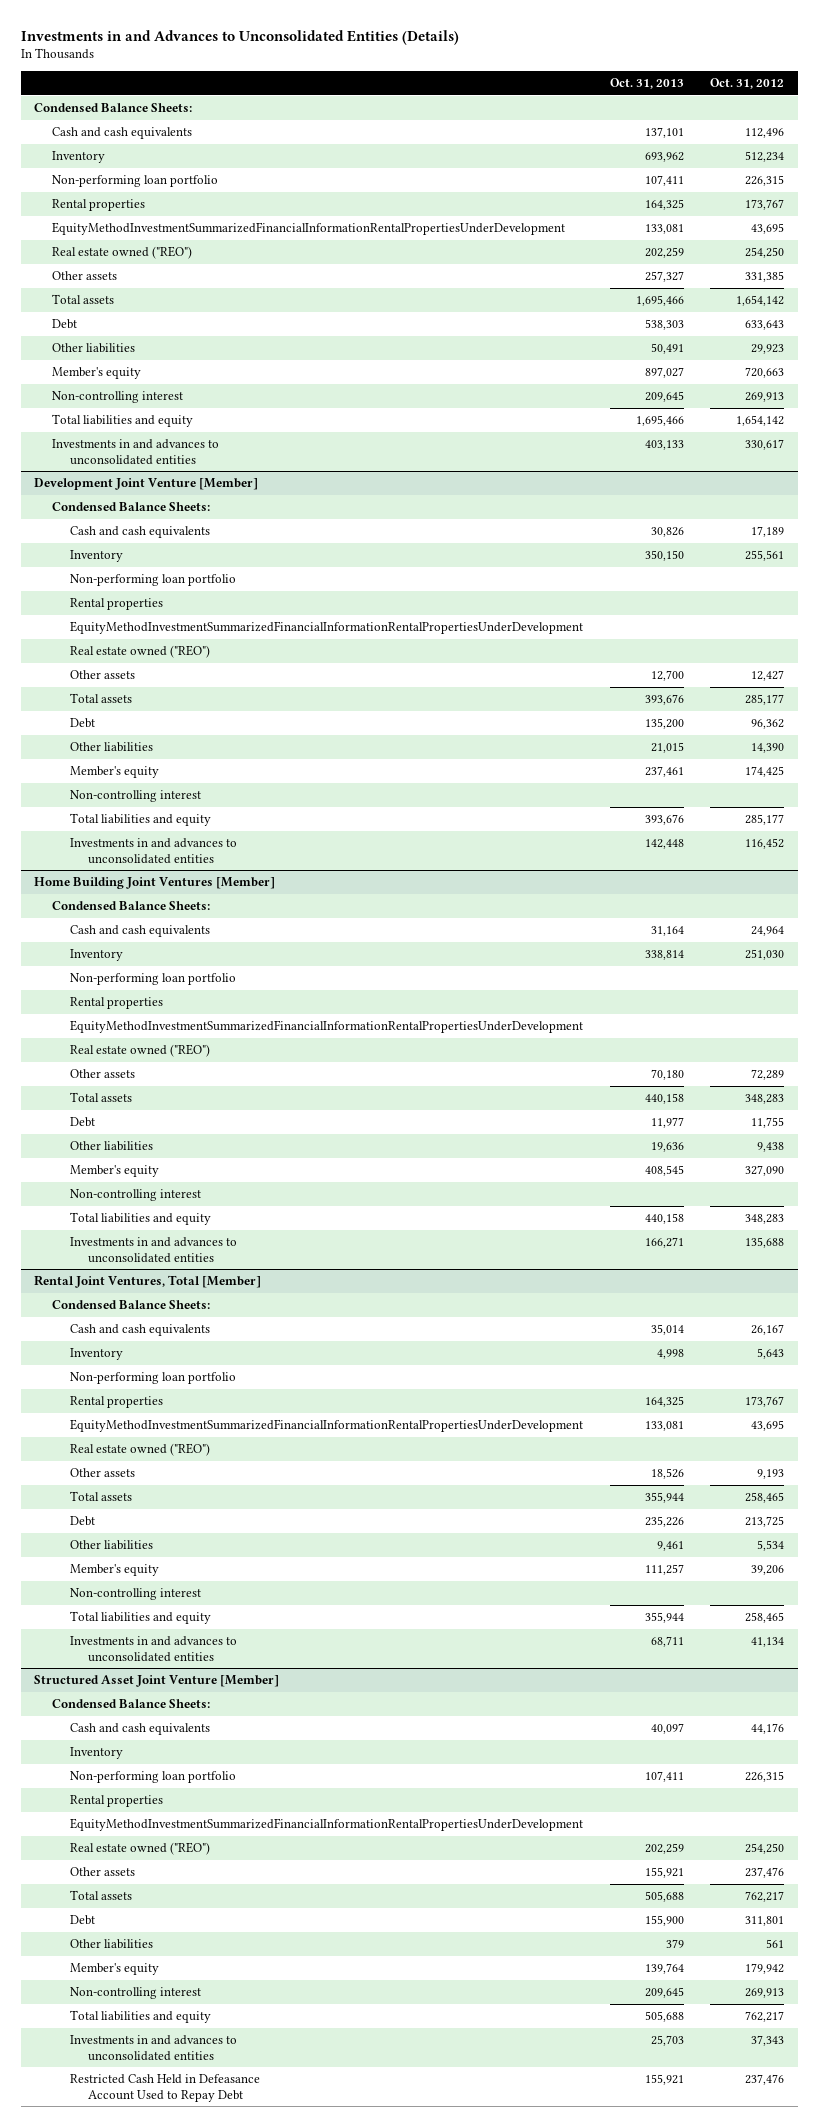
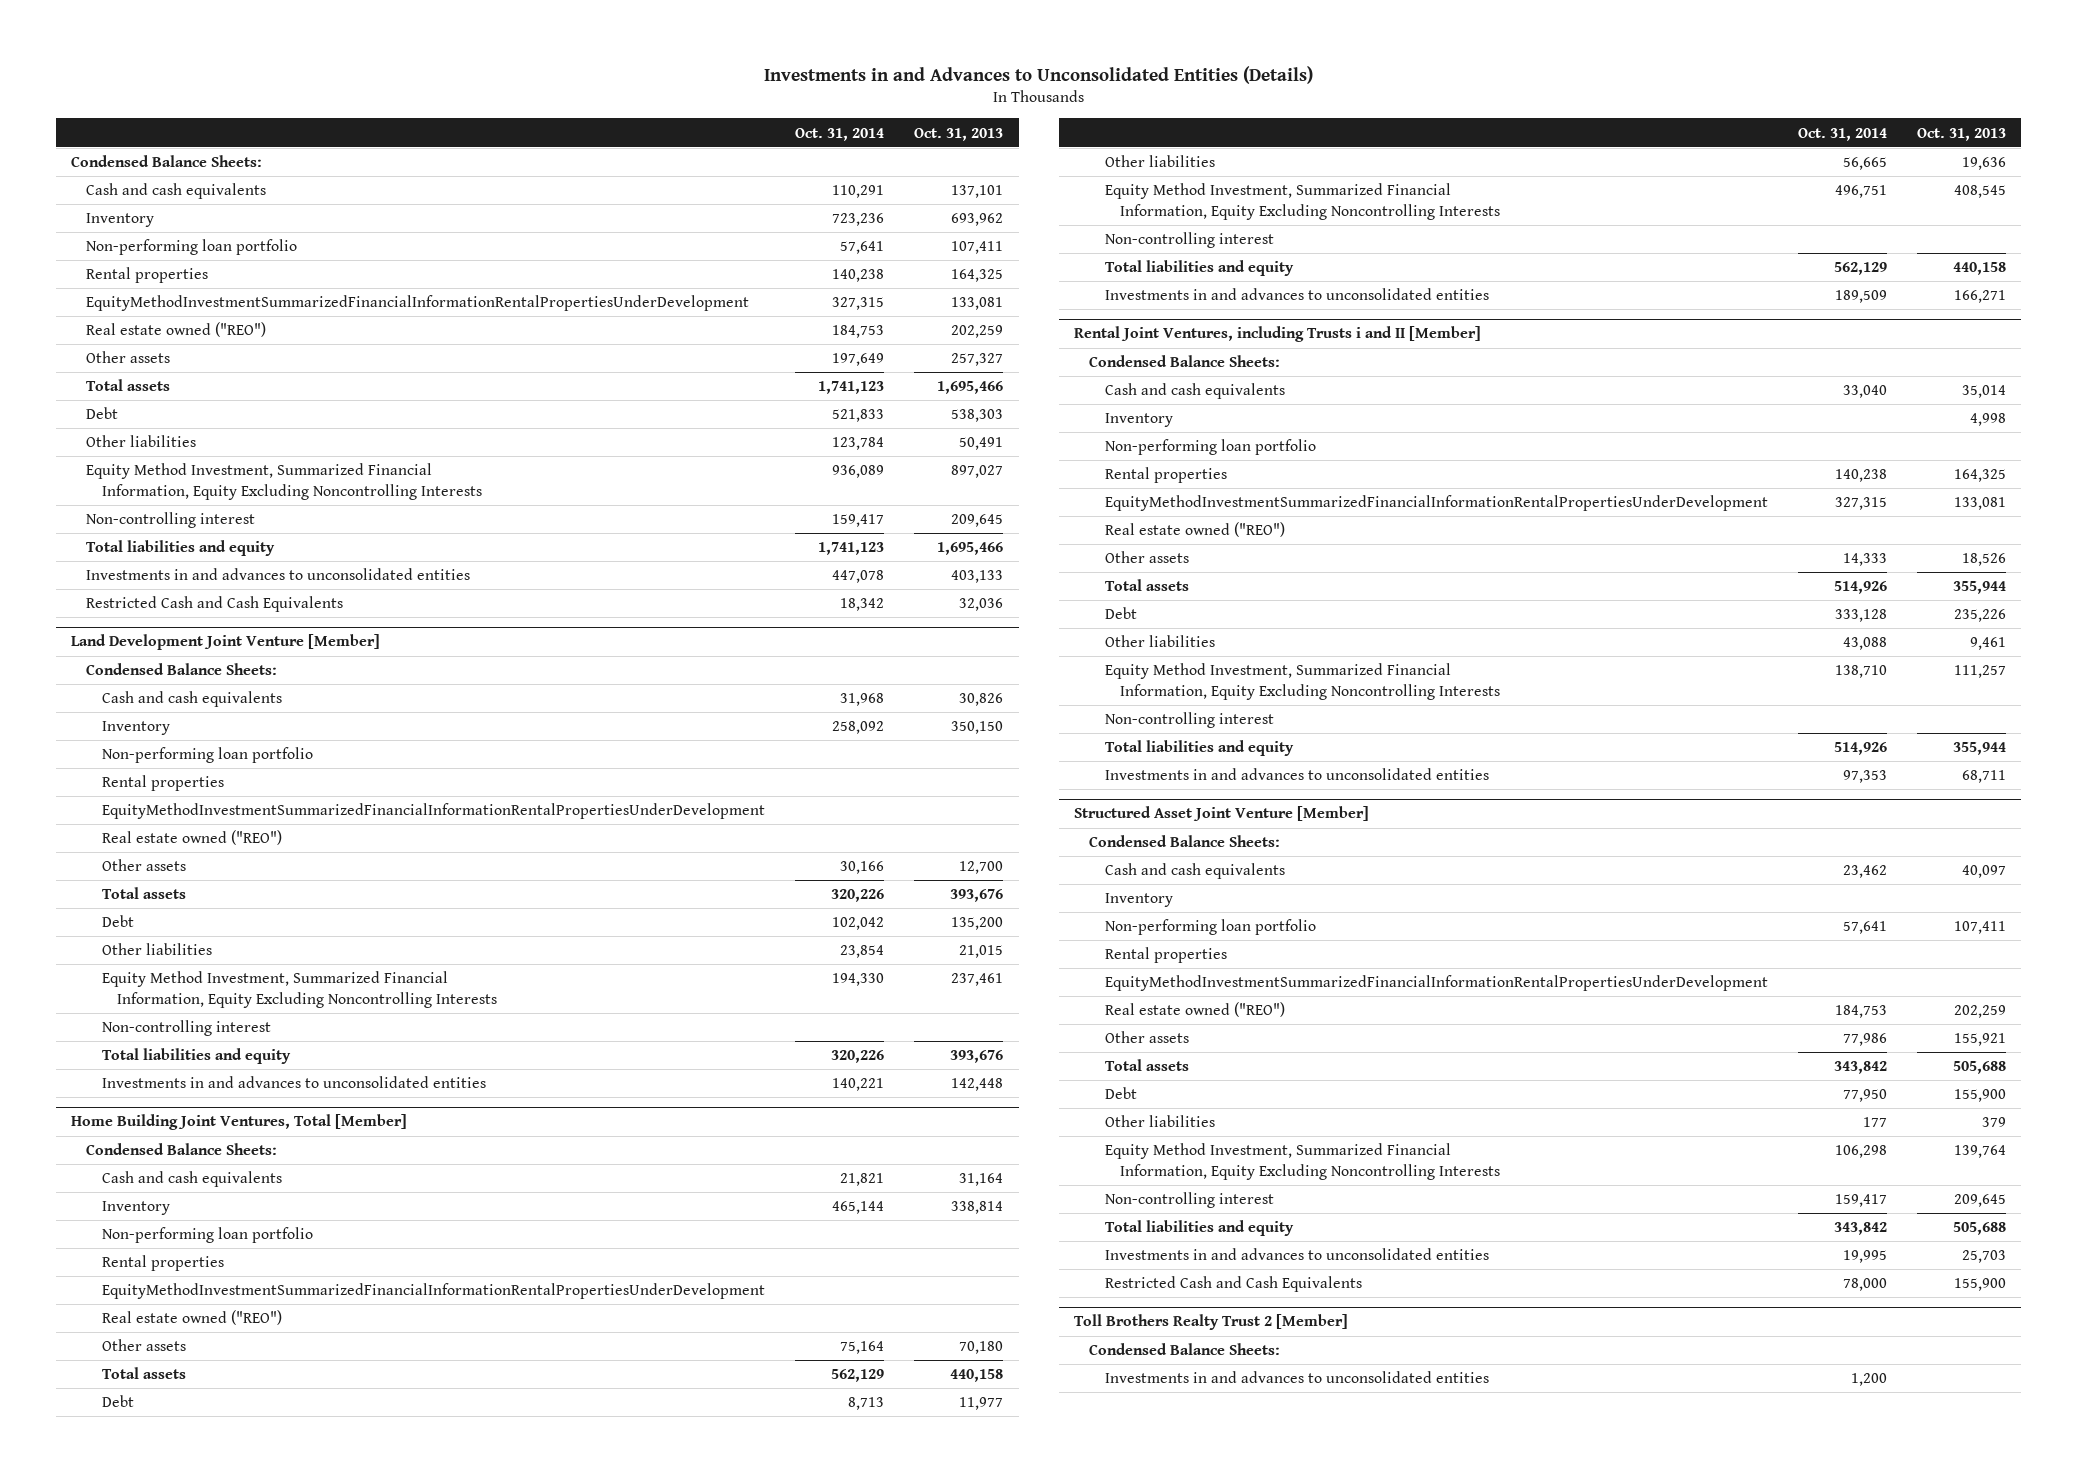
- | Oct. 31, 2013 | Oct. 31, 2012
+ | Oct. 31, 2014 | Oct. 31, 2013
- Member's equity | 897,027 | 720,663
+ Equity Method Investment, Summarized Financial Information, Equity Excluding Noncontrolling Interests | 936,089 | 897,027
- Development Joint Venture [Member]
+ Restricted Cash and Cash Equivalents | 18,342 | 32,036
+ Land Development Joint Venture [Member]
- Member's equity | 237,461 | 174,425
+ Equity Method Investment, Summarized Financial Information, Equity Excluding Noncontrolling Interests | 194,330 | 237,461
- Home Building Joint Ventures [Member]
+ Home Building Joint Ventures, Total [Member]
- Member's equity | 408,545 | 327,090
+ Equity Method Investment, Summarized Financial Information, Equity Excluding Noncontrolling Interests | 496,751 | 408,545
- Rental Joint Ventures, Total [Member]
+ Rental Joint Ventures, including Trusts i and II [Member]
- Member's equity | 111,257 | 39,206
+ Equity Method Investment, Summarized Financial Information, Equity Excluding Noncontrolling Interests | 138,710 | 111,257
@ Structured Asset Joint Venture [Member]
- Member's equity | 139,764 | 179,942
+ Equity Method Investment, Summarized Financial Information, Equity Excluding Noncontrolling Interests | 106,298 | 139,764
- Restricted Cash Held in Defeasance Account Used to Repay Debt | 155,921 | 237,476
+ Restricted Cash and Cash Equivalents | 78,000 | 155,900
+ Toll Brothers Realty Trust 2 [Member]
+ Condensed Balance Sheets:
+ Investments in and advances to unconsolidated entities | 1,200 |

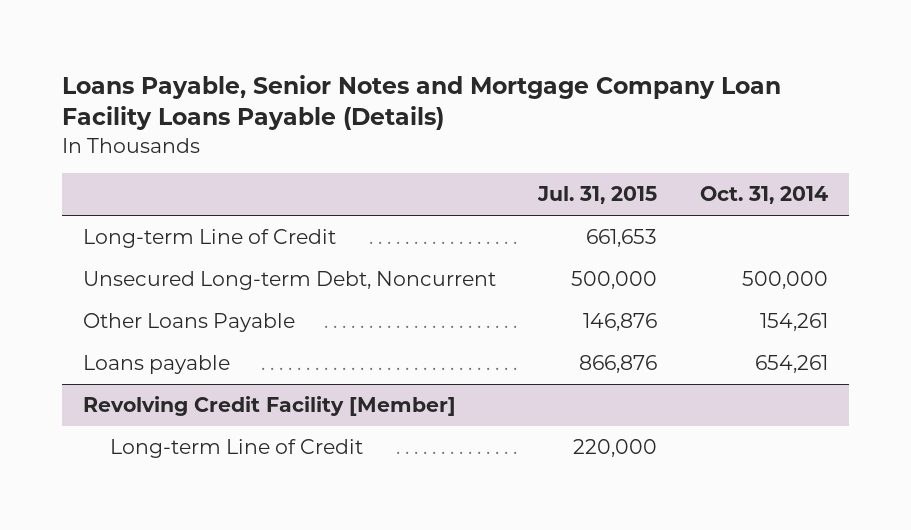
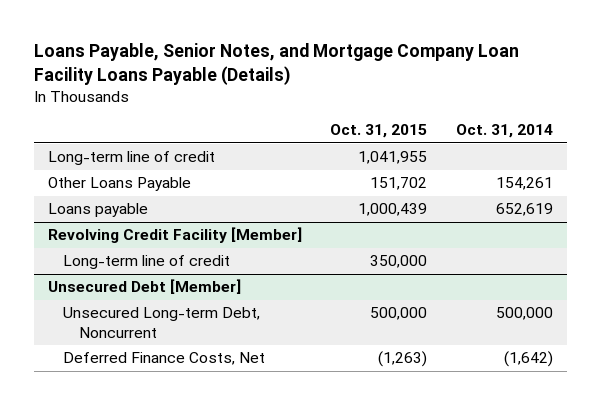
- Loans Payable, Senior Notes and Mortgage Company Loan Facility Loans Payable (Details)
+ Loans Payable, Senior Notes, and Mortgage Company Loan Facility Loans Payable (Details)
- | Jul. 31, 2015 | Oct. 31, 2014
+ | Oct. 31, 2015 | Oct. 31, 2014
- Long-term Line of Credit | 661,653 |
- Unsecured Long-term Debt, Noncurrent | 500,000 | 500,000
+ Long-term line of credit | 1,041,955 |
- Loans payable | 866,876 | 654,261
+ Loans payable | 1,000,439 | 652,619
@ Revolving Credit Facility [Member]
- Long-term Line of Credit | 220,000 |
+ Long-term line of credit | 350,000 |
+ Unsecured Debt [Member]
+ Unsecured Long-term Debt, Noncurrent | 500,000 | 500,000
+ Deferred Finance Costs, Net | (1,263) | (1,642)

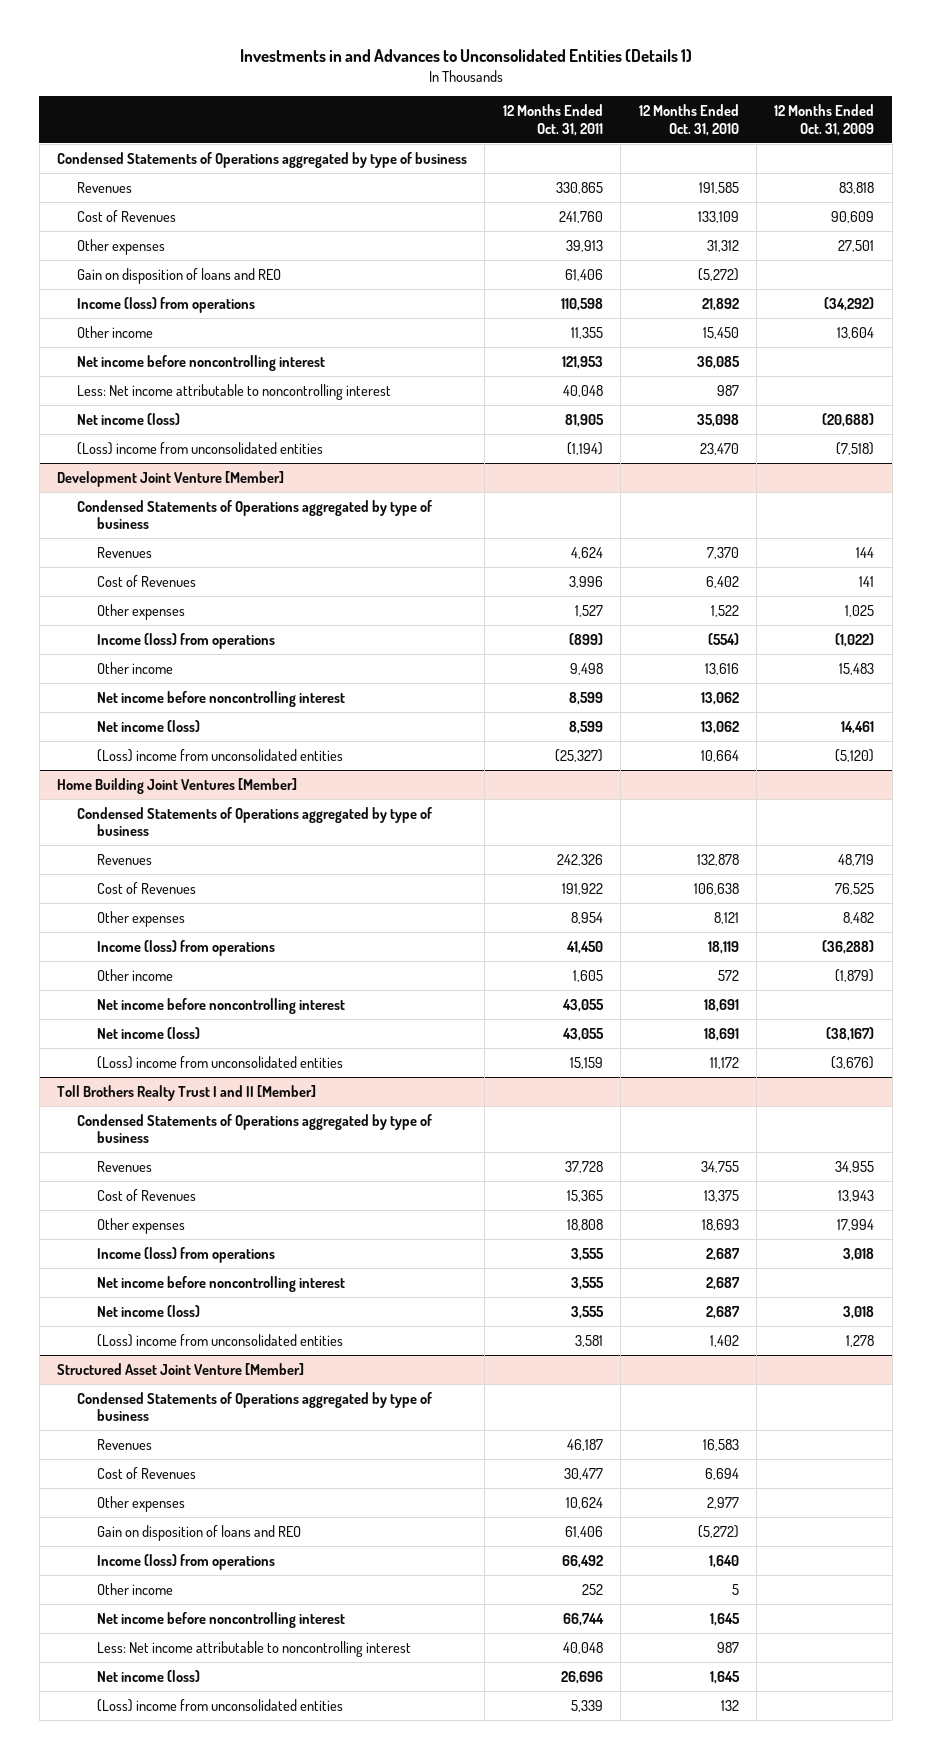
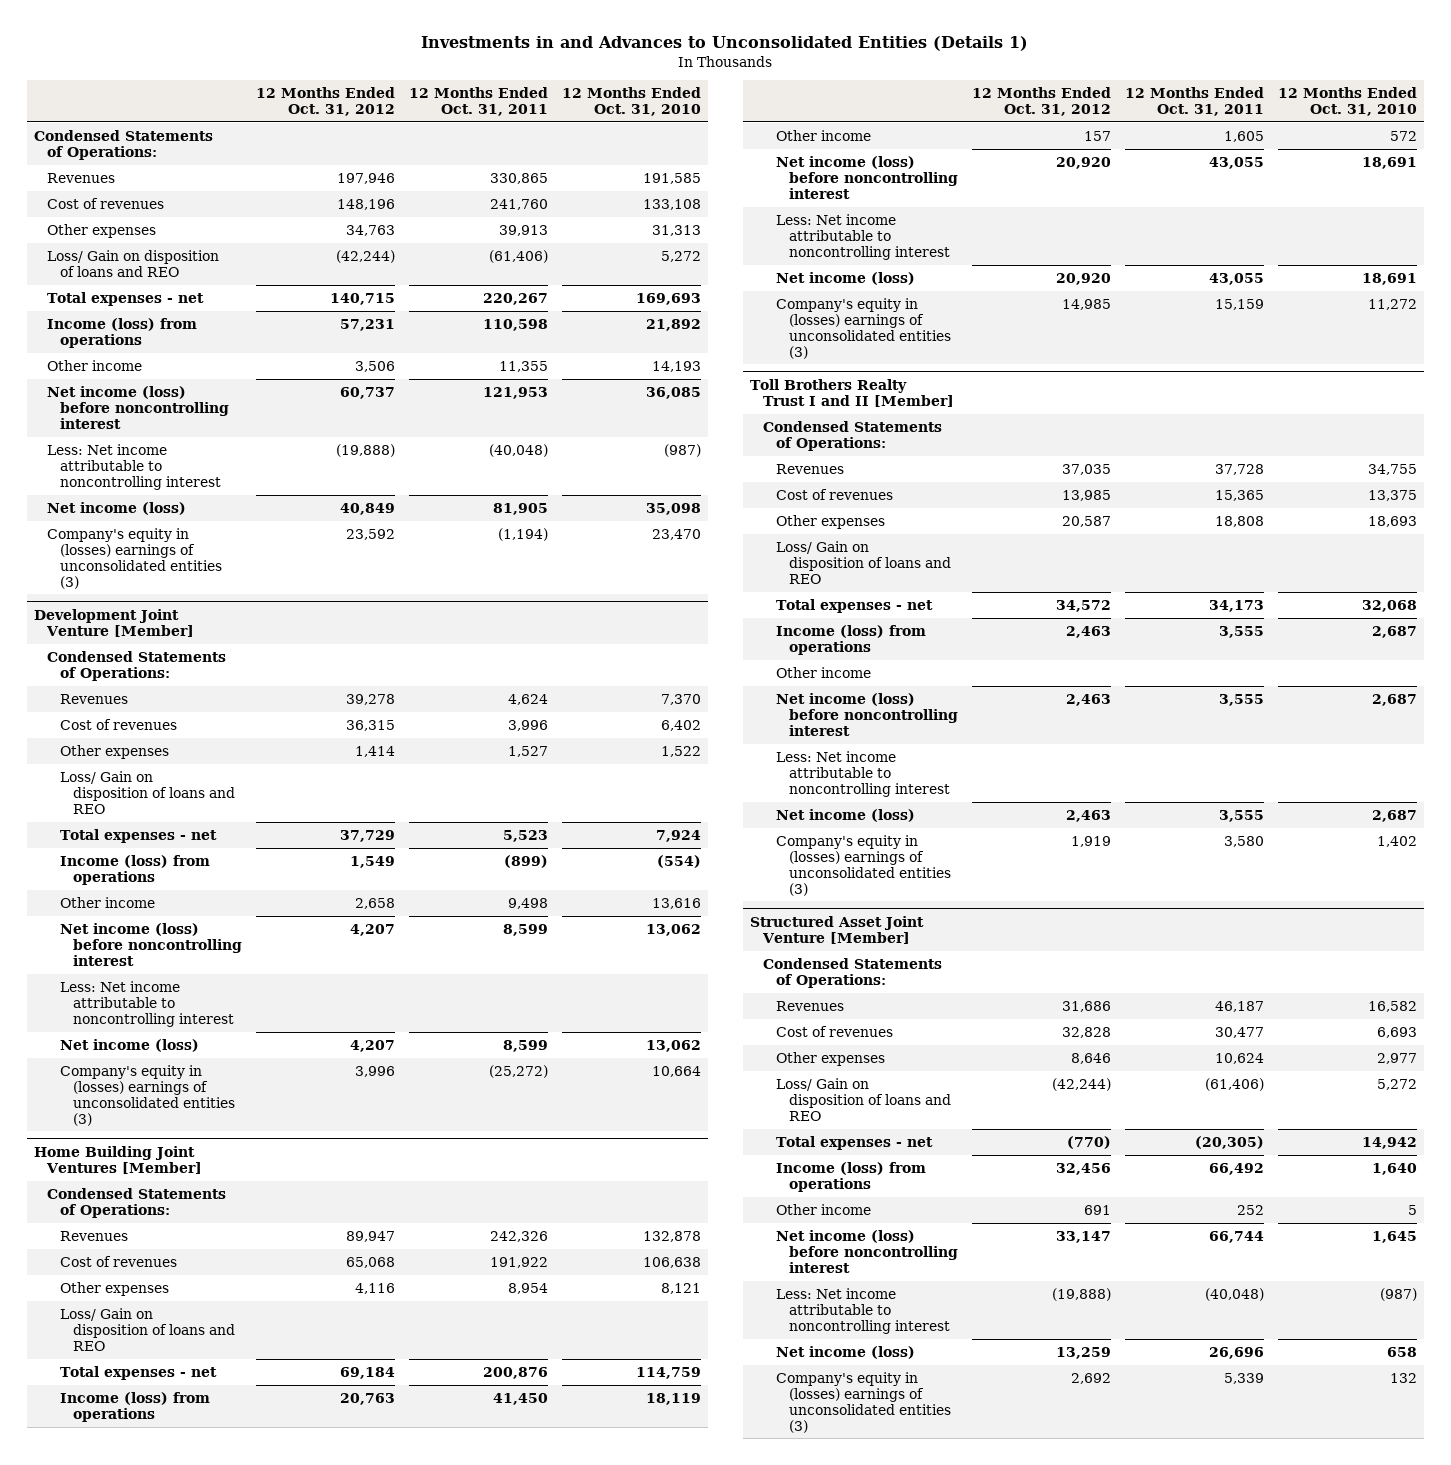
- | 12 Months Ended Oct. 31, 2011 | 12 Months Ended Oct. 31, 2010 | 12 Months Ended Oct. 31, 2009
+ | 12 Months Ended Oct. 31, 2012 | 12 Months Ended Oct. 31, 2011 | 12 Months Ended Oct. 31, 2010
- Condensed Statements of Operations aggregated by type of business
+ Condensed Statements of Operations:
- Cost of Revenues | 241,760 | 133,109 | 90,609
- Other expenses | 39,913 | 31,312 | 27,501
- Gain on disposition of loans and REO | 61,406 | (5,272) |
+ Cost of revenues | 148,196 | 241,760 | 133,108
+ Other expenses | 34,763 | 39,913 | 31,313
+ Loss/ Gain on disposition of loans and REO | (42,244) | (61,406) | 5,272
+ Total expenses - net | 140,715 | 220,267 | 169,693
- Other income | 11,355 | 15,450 | 13,604
- Net income before noncontrolling interest | 121,953 | 36,085 |
- Less: Net income attributable to noncontrolling interest | 40,048 | 987 |
+ Other income | 3,506 | 11,355 | 14,193
+ Net income (loss) before noncontrolling interest | 60,737 | 121,953 | 36,085
+ Less: Net income attributable to noncontrolling interest | (19,888) | (40,048) | (987)
- (Loss) income from unconsolidated entities | (1,194) | 23,470 | (7,518)
+ Company's equity in (losses) earnings of unconsolidated entities (3) | 23,592 | (1,194) | 23,470
@ Development Joint Venture [Member]
- Condensed Statements of Operations aggregated by type of business
+ Condensed Statements of Operations:
- Cost of Revenues | 3,996 | 6,402 | 141
+ Cost of revenues | 36,315 | 3,996 | 6,402
+ Loss/ Gain on disposition of loans and REO
+ Total expenses - net | 37,729 | 5,523 | 7,924
- Net income before noncontrolling interest | 8,599 | 13,062 |
+ Net income (loss) before noncontrolling interest | 4,207 | 8,599 | 13,062
+ Less: Net income attributable to noncontrolling interest
- (Loss) income from unconsolidated entities | (25,327) | 10,664 | (5,120)
+ Company's equity in (losses) earnings of unconsolidated entities (3) | 3,996 | (25,272) | 10,664
@ Home Building Joint Ventures [Member]
- Condensed Statements of Operations aggregated by type of business
+ Condensed Statements of Operations:
- Cost of Revenues | 191,922 | 106,638 | 76,525
+ Cost of revenues | 65,068 | 191,922 | 106,638
+ Loss/ Gain on disposition of loans and REO
+ Total expenses - net | 69,184 | 200,876 | 114,759
- Net income before noncontrolling interest | 43,055 | 18,691 |
+ Net income (loss) before noncontrolling interest | 20,920 | 43,055 | 18,691
+ Less: Net income attributable to noncontrolling interest
- (Loss) income from unconsolidated entities | 15,159 | 11,172 | (3,676)
+ Company's equity in (losses) earnings of unconsolidated entities (3) | 14,985 | 15,159 | 11,272
@ Toll Brothers Realty Trust I and II [Member]
- Condensed Statements of Operations aggregated by type of business
+ Condensed Statements of Operations:
- Cost of Revenues | 15,365 | 13,375 | 13,943
+ Cost of revenues | 13,985 | 15,365 | 13,375
+ Loss/ Gain on disposition of loans and REO
+ Total expenses - net | 34,572 | 34,173 | 32,068
- Net income before noncontrolling interest | 3,555 | 2,687 |
+ Other income
+ Net income (loss) before noncontrolling interest | 2,463 | 3,555 | 2,687
+ Less: Net income attributable to noncontrolling interest
- (Loss) income from unconsolidated entities | 3,581 | 1,402 | 1,278
+ Company's equity in (losses) earnings of unconsolidated entities (3) | 1,919 | 3,580 | 1,402
@ Structured Asset Joint Venture [Member]
- Condensed Statements of Operations aggregated by type of business
- Revenues | 46,187 | 16,583 |
- Cost of Revenues | 30,477 | 6,694 |
+ Condensed Statements of Operations:
+ Revenues | 31,686 | 46,187 | 16,582
+ Cost of revenues | 32,828 | 30,477 | 6,693
- Gain on disposition of loans and REO | 61,406 | (5,272) |
+ Loss/ Gain on disposition of loans and REO | (42,244) | (61,406) | 5,272
+ Total expenses - net | (770) | (20,305) | 14,942
- Net income before noncontrolling interest | 66,744 | 1,645 |
- Less: Net income attributable to noncontrolling interest | 40,048 | 987 |
- Net income (loss) | 26,696 | 1,645 |
- (Loss) income from unconsolidated entities | 5,339 | 132 |
+ Net income (loss) before noncontrolling interest | 33,147 | 66,744 | 1,645
+ Less: Net income attributable to noncontrolling interest | (19,888) | (40,048) | (987)
+ Net income (loss) | 13,259 | 26,696 | 658
+ Company's equity in (losses) earnings of unconsolidated entities (3) | 2,692 | 5,339 | 132

